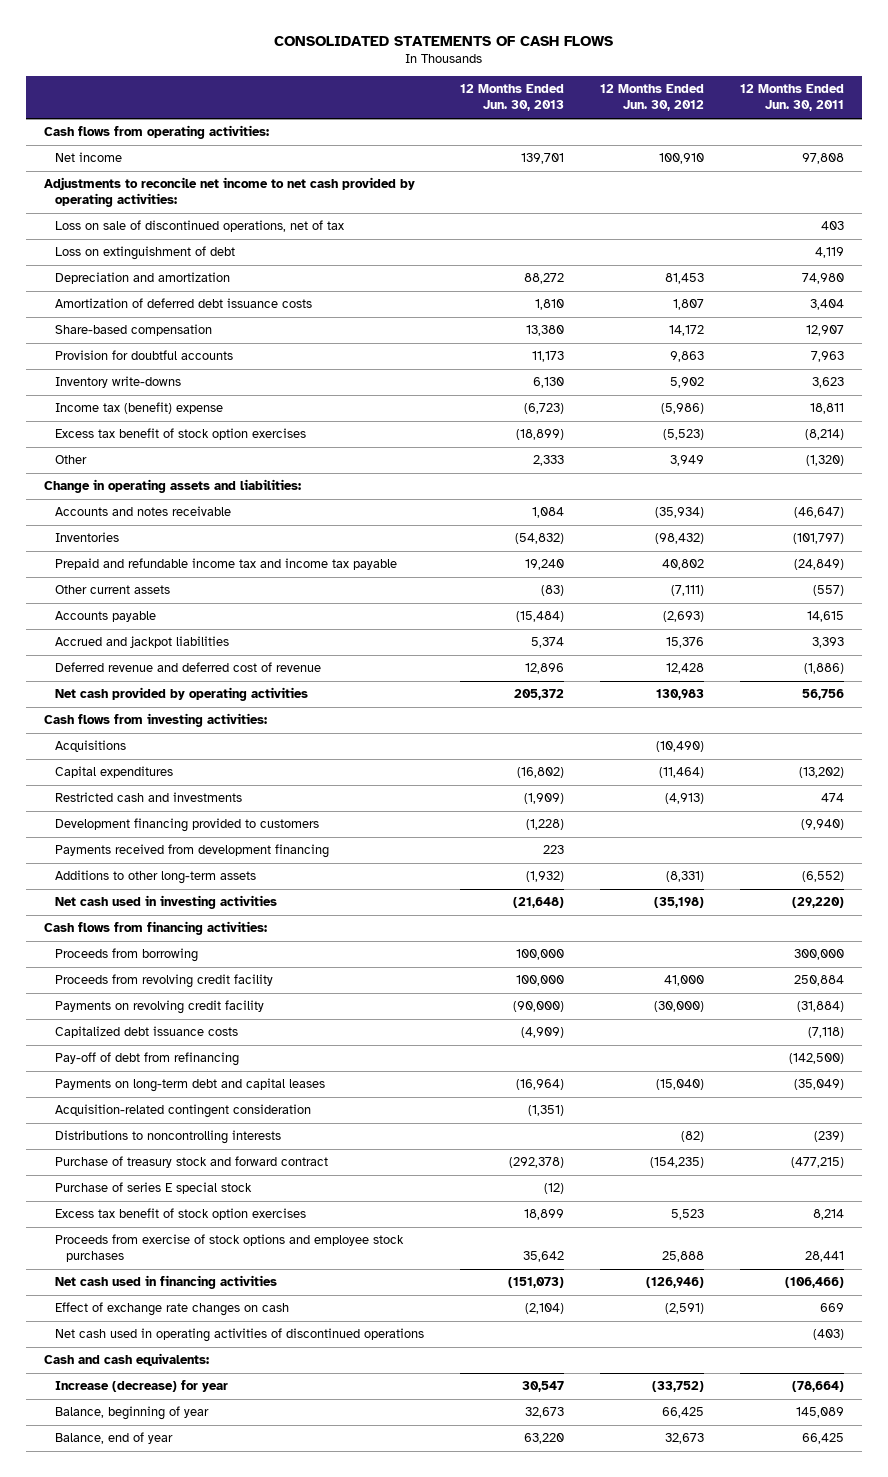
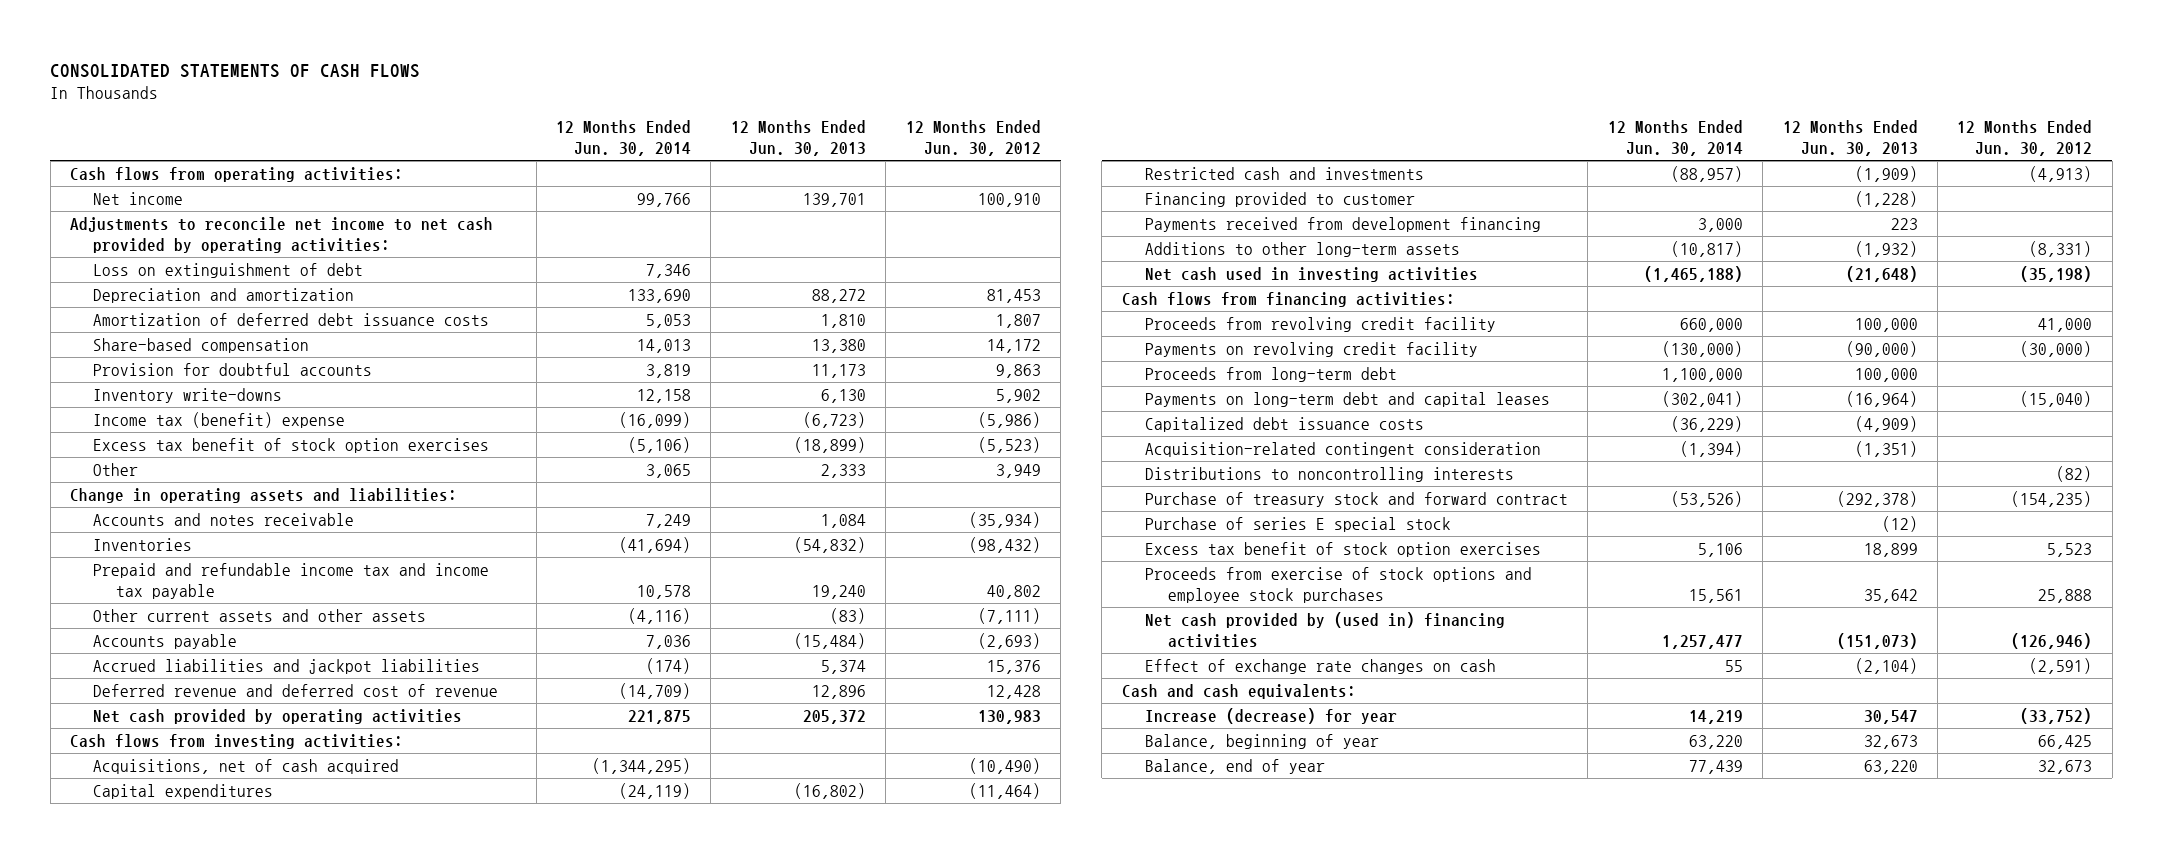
- | 12 Months Ended Jun. 30, 2013 | 12 Months Ended Jun. 30, 2012 | 12 Months Ended Jun. 30, 2011
+ | 12 Months Ended Jun. 30, 2014 | 12 Months Ended Jun. 30, 2013 | 12 Months Ended Jun. 30, 2012
- Loss on sale of discontinued operations, net of tax | | | 403
- Other current assets | (83) | (7,111) | (557)
+ Other current assets and other assets | (4,116) | (83) | (7,111)
- Accrued and jackpot liabilities | 5,374 | 15,376 | 3,393
+ Accrued liabilities and jackpot liabilities | (174) | 5,374 | 15,376
- Acquisitions | | (10,490) |
+ Acquisitions, net of cash acquired | (1,344,295) | | (10,490)
- Development financing provided to customers | (1,228) | | (9,940)
+ Financing provided to customer | | (1,228) |
- Proceeds from borrowing | 100,000 | | 300,000
- Pay-off of debt from refinancing | | | (142,500)
+ Proceeds from long-term debt | 1,100,000 | 100,000 |
moved down: Capitalized debt issuance costs | (36,229) | (4,909) |
- Net cash used in financing activities | (151,073) | (126,946) | (106,466)
+ Net cash provided by (used in) financing activities | 1,257,477 | (151,073) | (126,946)
- Net cash used in operating activities of discontinued operations | | | (403)

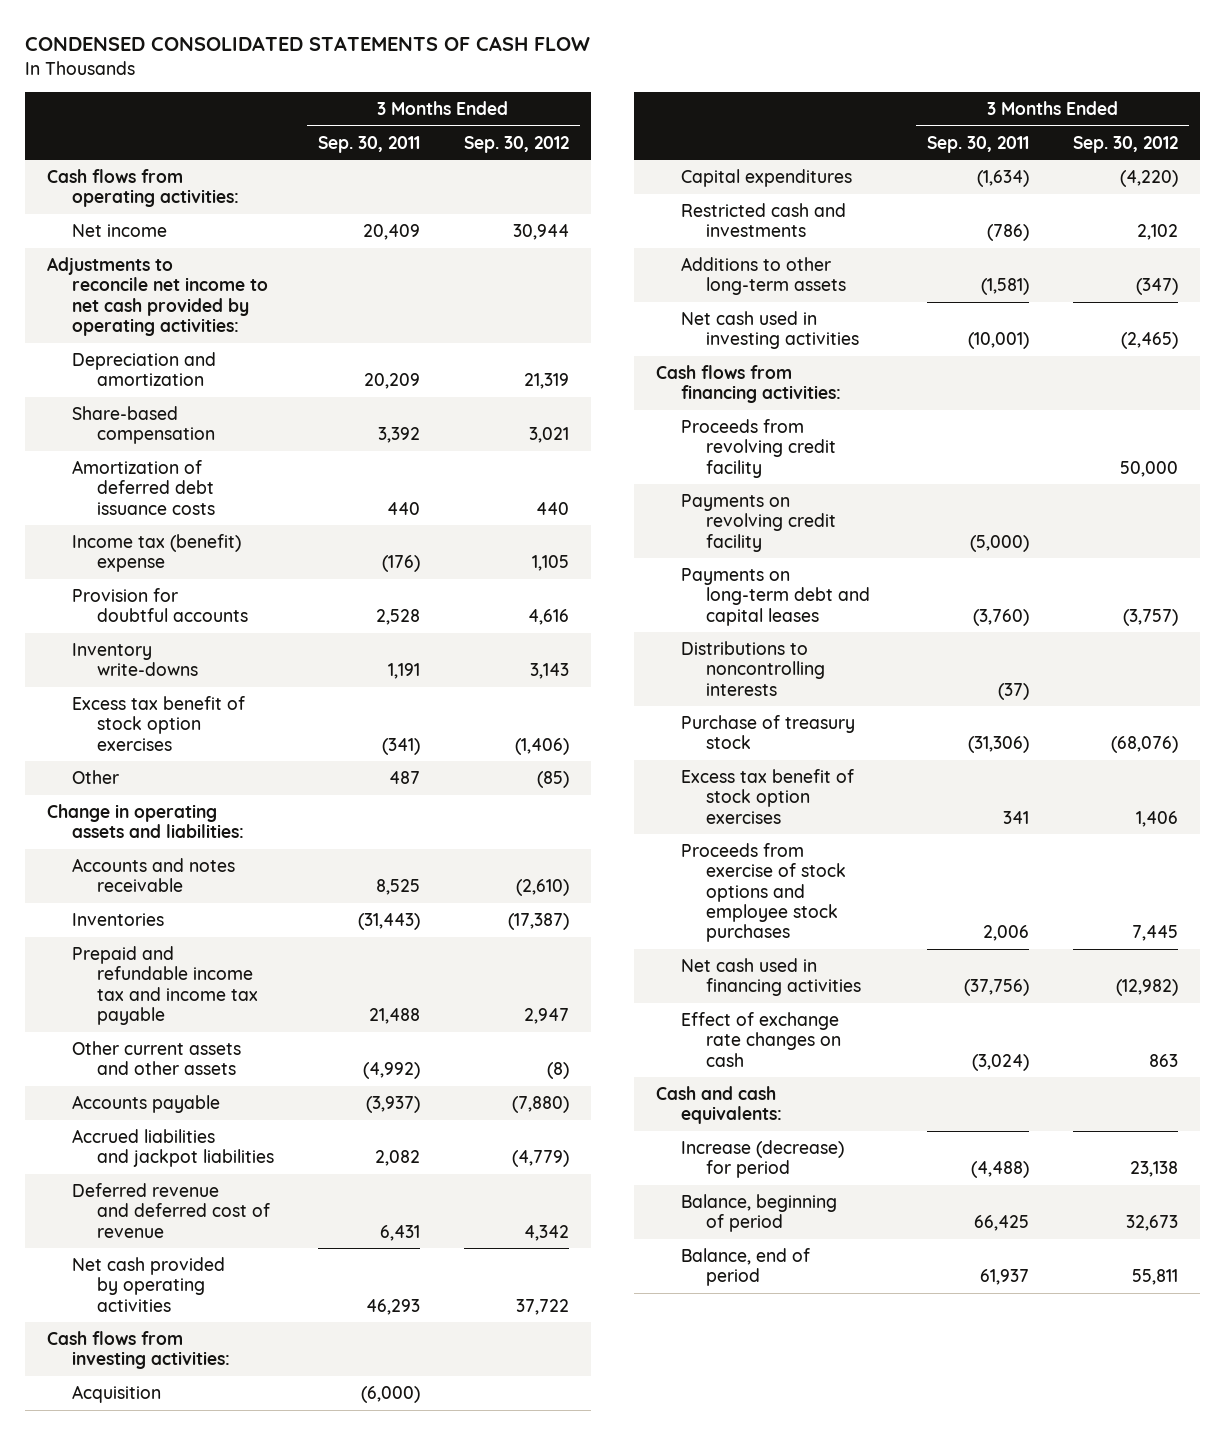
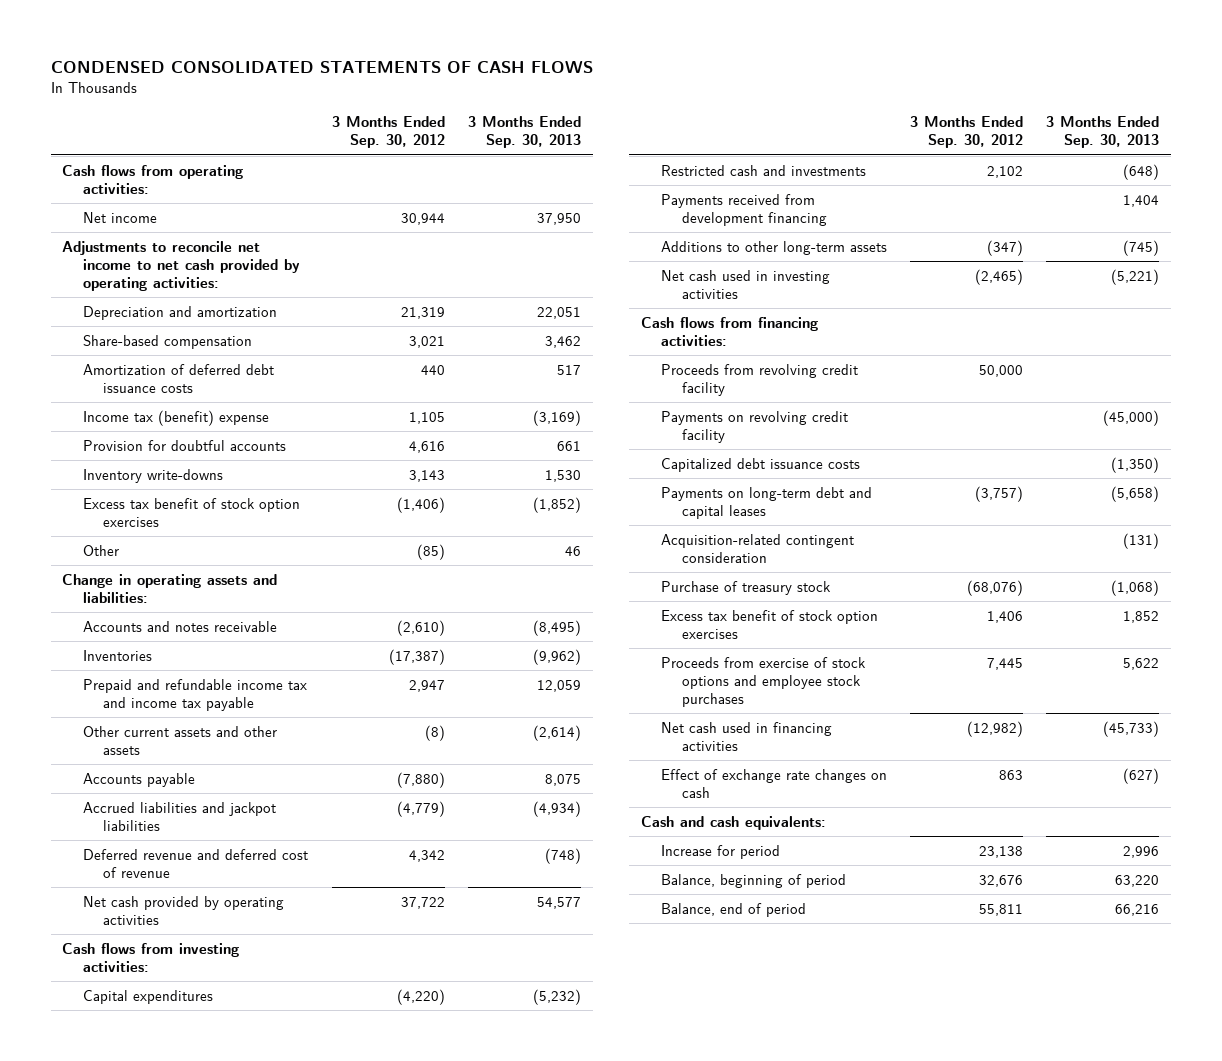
- CONDENSED CONSOLIDATED STATEMENTS OF CASH FLOW
+ CONDENSED CONSOLIDATED STATEMENTS OF CASH FLOWS
- | 3 Months Ended Sep. 30, 2011 | 3 Months Ended Sep. 30, 2012
+ | 3 Months Ended Sep. 30, 2012 | 3 Months Ended Sep. 30, 2013
- Acquisition | (6,000) |
+ Payments received from development financing | | 1,404
+ Capitalized debt issuance costs | | (1,350)
- Distributions to noncontrolling interests | (37) |
+ Acquisition-related contingent consideration | | (131)
- Increase (decrease) for period | (4,488) | 23,138
- Balance, beginning of period | 66,425 | 32,673
+ Increase for period | 23,138 | 2,996
+ Balance, beginning of period | 32,676 | 63,220

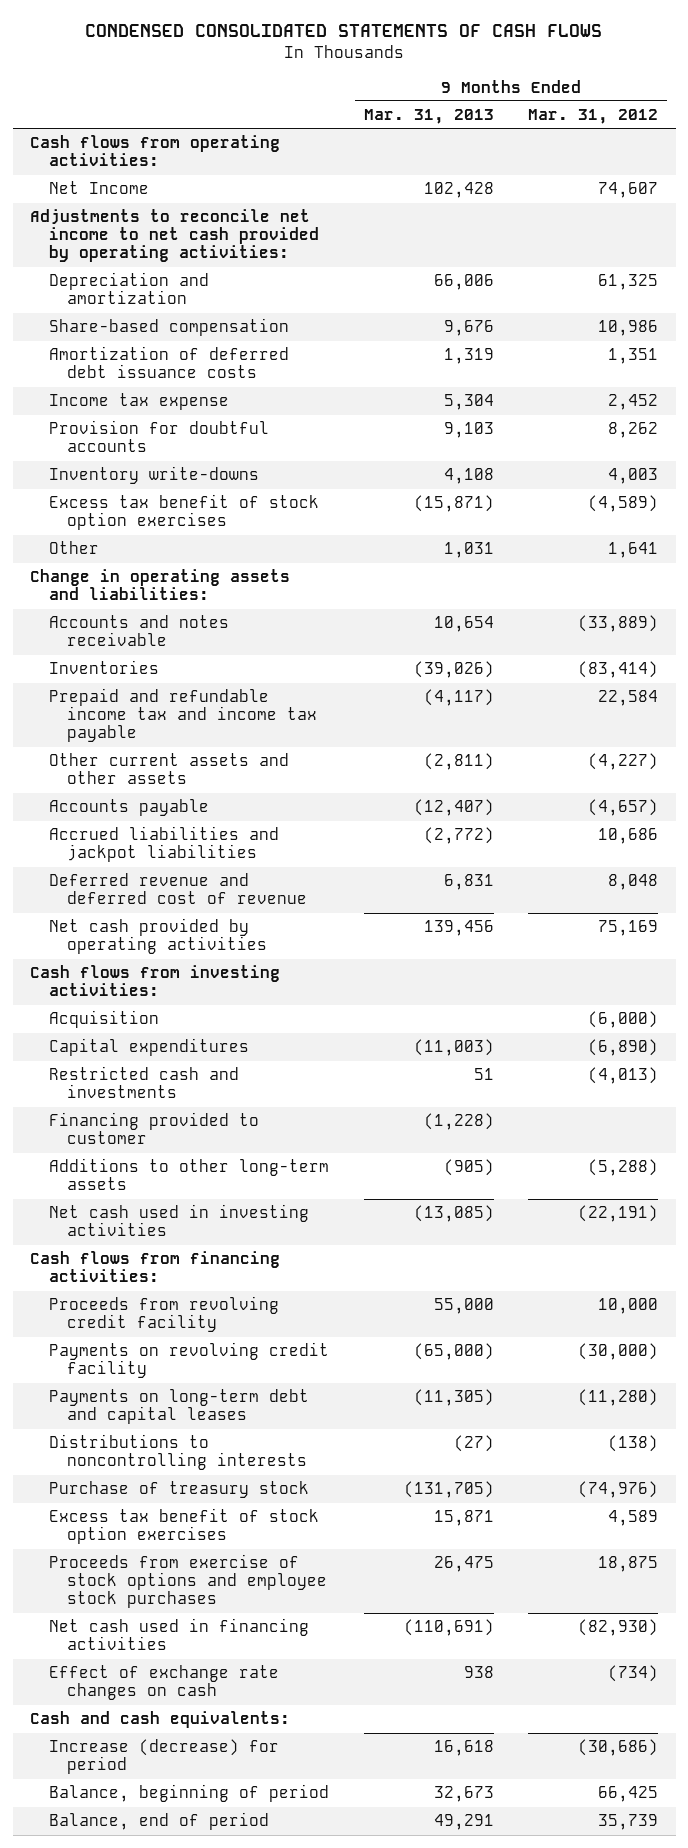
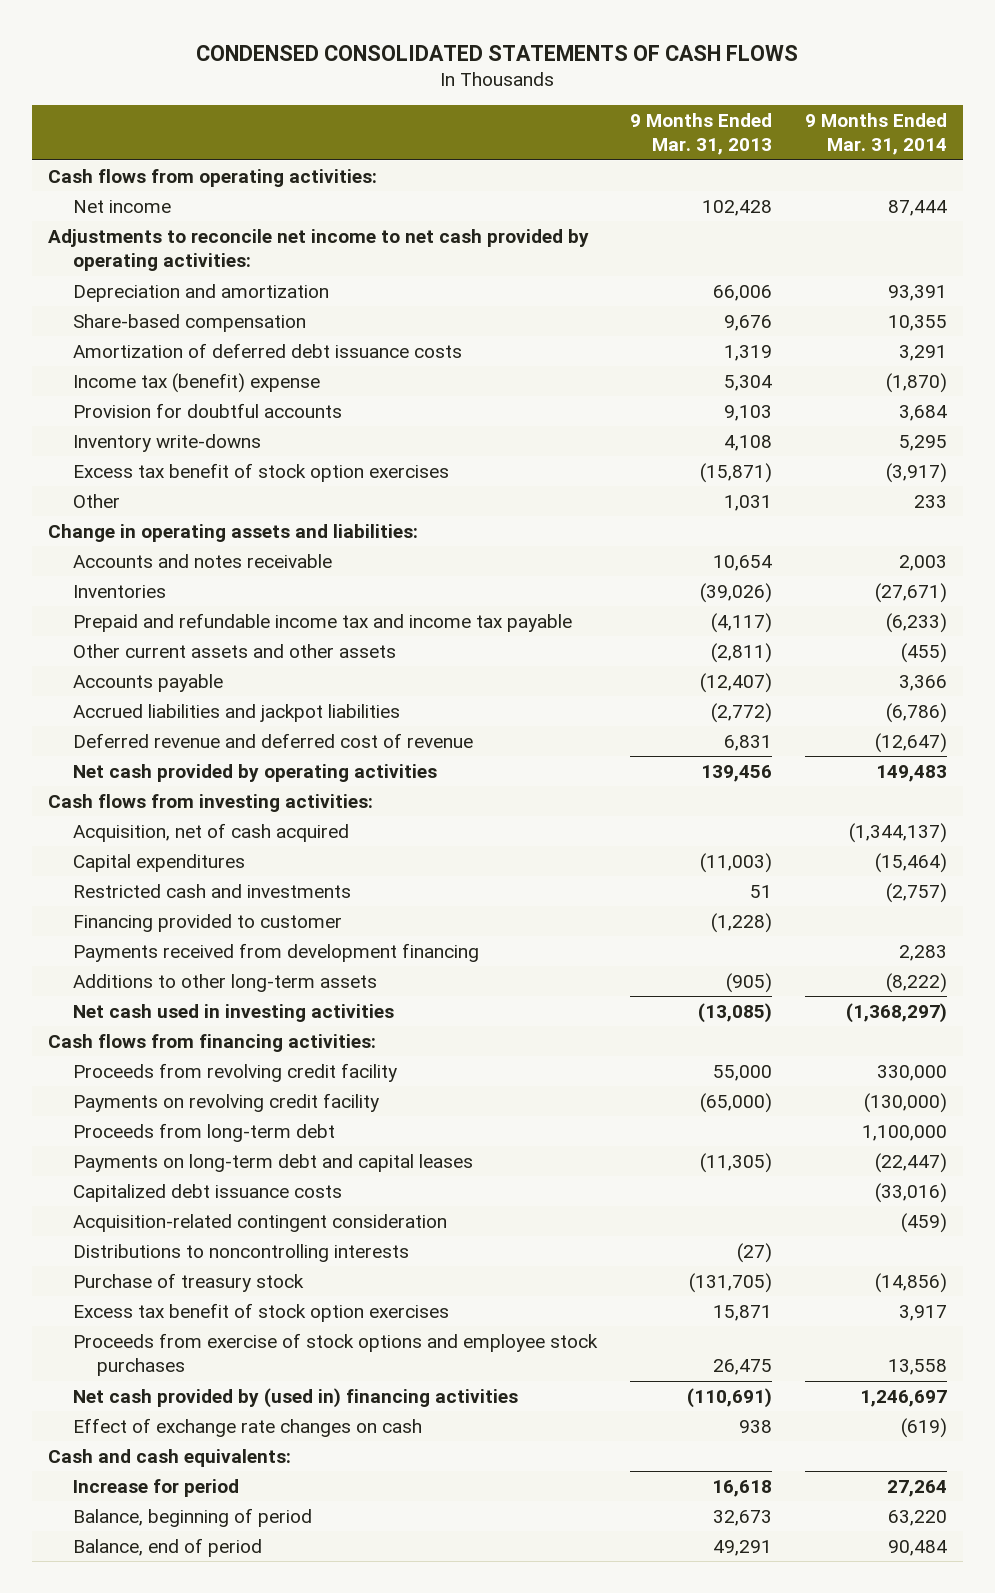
- | 9 Months Ended Mar. 31, 2013 | 9 Months Ended Mar. 31, 2012
+ | 9 Months Ended Mar. 31, 2013 | 9 Months Ended Mar. 31, 2014
- Net Income | 102,428 | 74,607
+ Net income | 102,428 | 87,444
- Income tax expense | 5,304 | 2,452
+ Income tax (benefit) expense | 5,304 | (1,870)
- Acquisition | | (6,000)
+ Acquisition, net of cash acquired | | (1,344,137)
+ Payments received from development financing | | 2,283
+ Proceeds from long-term debt | | 1,100,000
+ Capitalized debt issuance costs | | (33,016)
+ Acquisition-related contingent consideration | | (459)
- Net cash used in financing activities | (110,691) | (82,930)
+ Net cash provided by (used in) financing activities | (110,691) | 1,246,697
- Increase (decrease) for period | 16,618 | (30,686)
+ Increase for period | 16,618 | 27,264

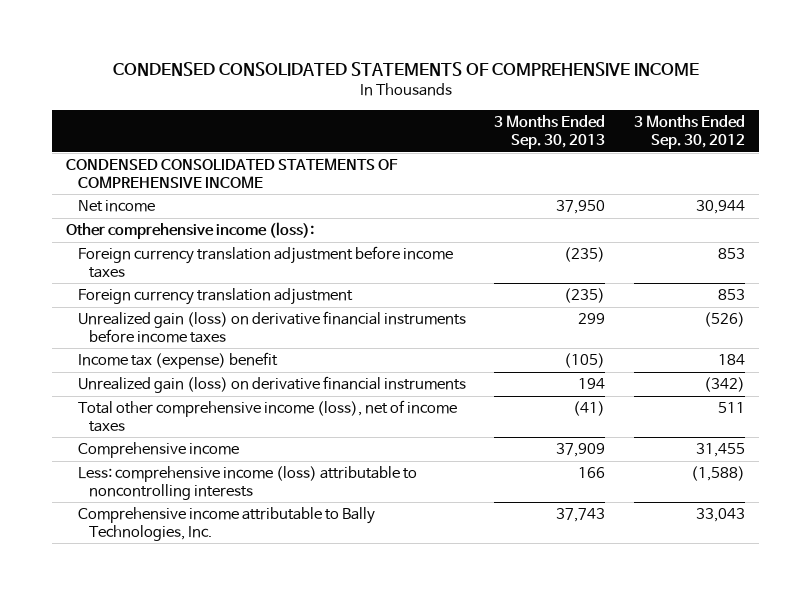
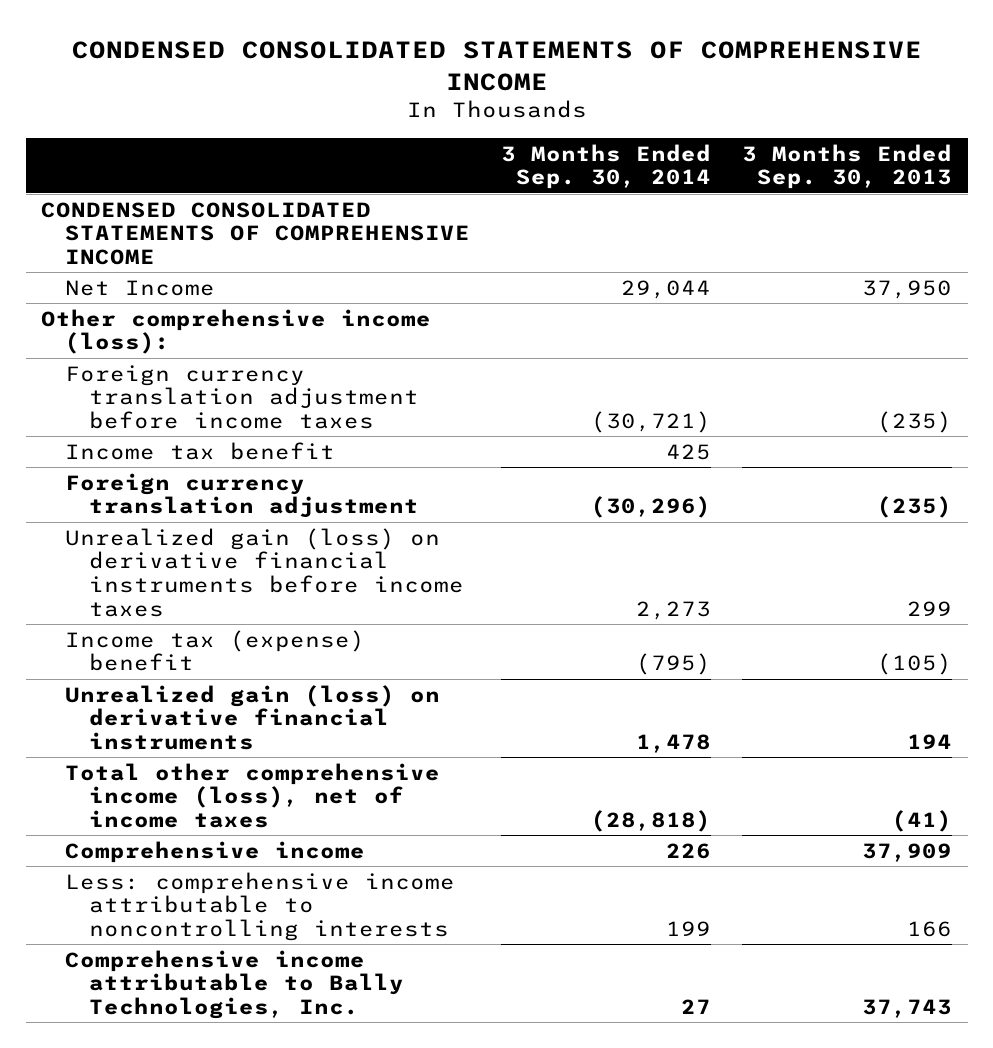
- | 3 Months Ended Sep. 30, 2013 | 3 Months Ended Sep. 30, 2012
+ | 3 Months Ended Sep. 30, 2014 | 3 Months Ended Sep. 30, 2013
- Net income | 37,950 | 30,944
+ Net Income | 29,044 | 37,950
+ Income tax benefit | 425 |
- Less: comprehensive income (loss) attributable to noncontrolling interests | 166 | (1,588)
+ Less: comprehensive income attributable to noncontrolling interests | 199 | 166

